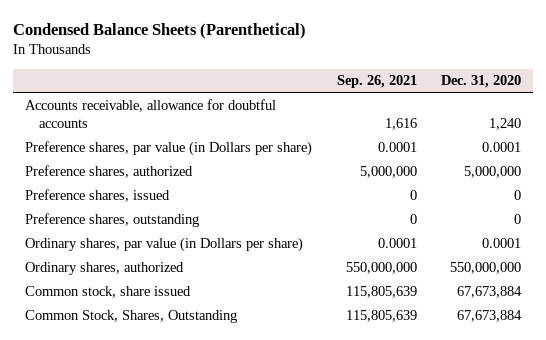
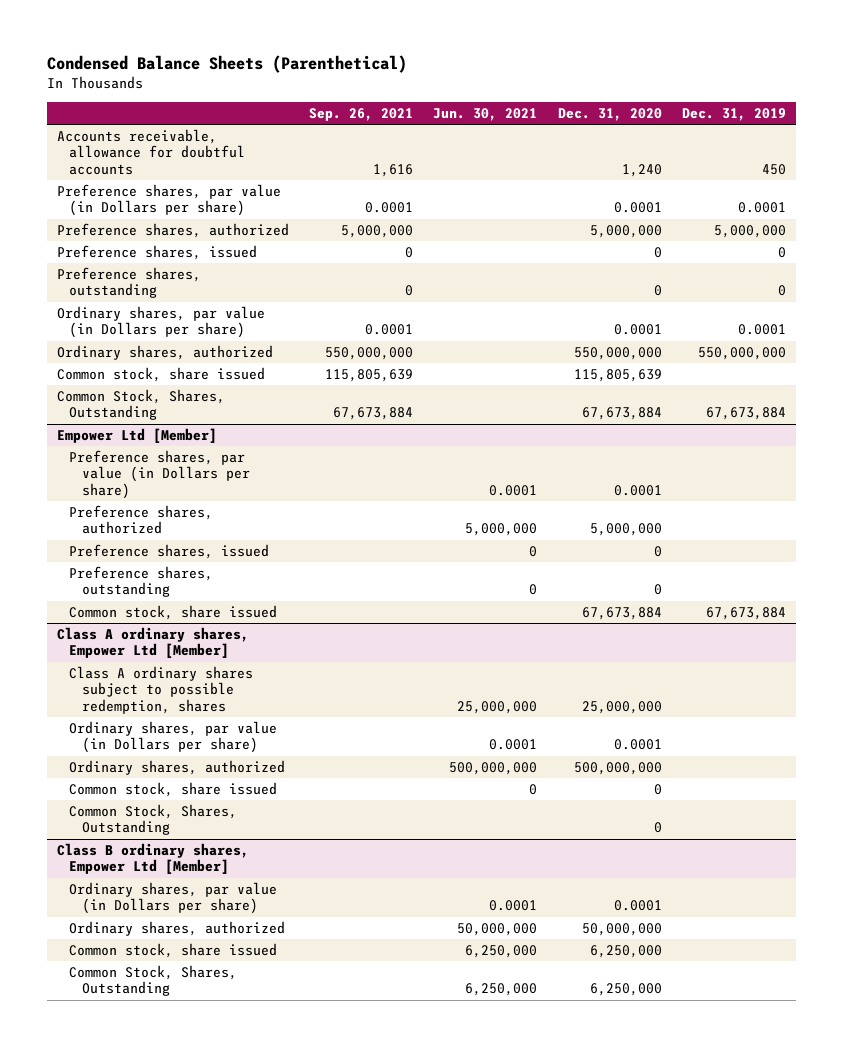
- | Sep. 26, 2021 | Dec. 31, 2020
+ | Sep. 26, 2021 | Jun. 30, 2021 | Dec. 31, 2020 | Dec. 31, 2019
- Common stock, share issued | 115,805,639 | 67,673,884
- Common Stock, Shares, Outstanding | 115,805,639 | 67,673,884
+ Common stock, share issued | 115,805,639 | | 115,805,639 |
+ Common Stock, Shares, Outstanding | 67,673,884 | | 67,673,884 | 67,673,884
+ Empower Ltd [Member]
+ Preference shares, par value (in Dollars per share) | | 0.0001 | 0.0001 |
+ Preference shares, authorized | | 5,000,000 | 5,000,000 |
+ Preference shares, issued | | 0 | 0 |
+ Preference shares, outstanding | | 0 | 0 |
+ Common stock, share issued | | | 67,673,884 | 67,673,884
+ Class A ordinary shares, Empower Ltd [Member]
+ Class A ordinary shares subject to possible redemption, shares | | 25,000,000 | 25,000,000 |
+ Ordinary shares, par value (in Dollars per share) | | 0.0001 | 0.0001 |
+ Ordinary shares, authorized | | 500,000,000 | 500,000,000 |
+ Common stock, share issued | | 0 | 0 |
+ Common Stock, Shares, Outstanding | | | 0 |
+ Class B ordinary shares, Empower Ltd [Member]
+ Ordinary shares, par value (in Dollars per share) | | 0.0001 | 0.0001 |
+ Ordinary shares, authorized | | 50,000,000 | 50,000,000 |
+ Common stock, share issued | | 6,250,000 | 6,250,000 |
+ Common Stock, Shares, Outstanding | | 6,250,000 | 6,250,000 |

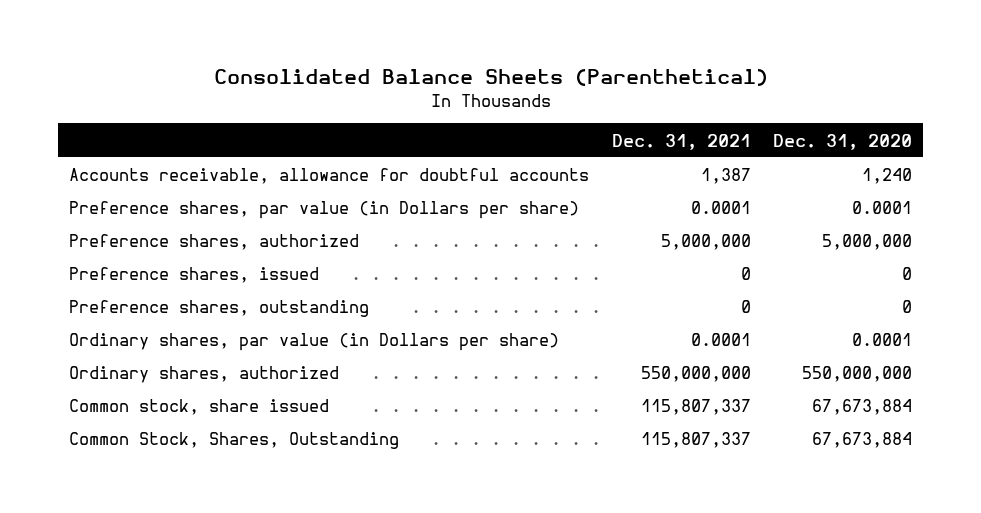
- Condensed Balance Sheets (Parenthetical)
+ Consolidated Balance Sheets (Parenthetical)
- | Sep. 26, 2021 | Jun. 30, 2021 | Dec. 31, 2020 | Dec. 31, 2019
+ | Dec. 31, 2021 | Dec. 31, 2020
- Common stock, share issued | 115,805,639 | | 115,805,639 |
- Empower Ltd [Member]
- Preference shares, par value (in Dollars per share) | | 0.0001 | 0.0001 |
- Preference shares, authorized | | 5,000,000 | 5,000,000 |
- Preference shares, issued | | 0 | 0 |
- Preference shares, outstanding | | 0 | 0 |
- Class A ordinary shares, Empower Ltd [Member]
- Class A ordinary shares subject to possible redemption, shares | | 25,000,000 | 25,000,000 |
- Ordinary shares, par value (in Dollars per share) | | 0.0001 | 0.0001 |
- Ordinary shares, authorized | | 500,000,000 | 500,000,000 |
- Common stock, share issued | | 0 | 0 |
- Common Stock, Shares, Outstanding | | | 0 |
- Class B ordinary shares, Empower Ltd [Member]
- Ordinary shares, par value (in Dollars per share) | | 0.0001 | 0.0001 |
- Ordinary shares, authorized | | 50,000,000 | 50,000,000 |
- Common stock, share issued | | 6,250,000 | 6,250,000 |
- Common Stock, Shares, Outstanding | | 6,250,000 | 6,250,000 |
moved down: Common Stock, Shares, Outstanding | 115,807,337 | 67,673,884

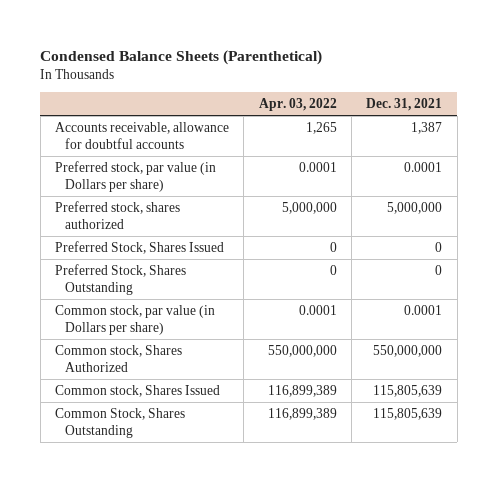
- Consolidated Balance Sheets (Parenthetical)
+ Condensed Balance Sheets (Parenthetical)
- | Dec. 31, 2021 | Dec. 31, 2020
+ | Apr. 03, 2022 | Dec. 31, 2021
- Preference shares, par value (in Dollars per share) | 0.0001 | 0.0001
- Preference shares, authorized | 5,000,000 | 5,000,000
- Preference shares, issued | 0 | 0
- Preference shares, outstanding | 0 | 0
- Ordinary shares, par value (in Dollars per share) | 0.0001 | 0.0001
- Ordinary shares, authorized | 550,000,000 | 550,000,000
- Common stock, share issued | 115,807,337 | 67,673,884
- Common Stock, Shares, Outstanding | 115,807,337 | 67,673,884
+ Preferred stock, par value (in Dollars per share) | 0.0001 | 0.0001
+ Preferred stock, shares authorized | 5,000,000 | 5,000,000
+ Preferred Stock, Shares Issued | 0 | 0
+ Preferred Stock, Shares Outstanding | 0 | 0
+ Common stock, par value (in Dollars per share) | 0.0001 | 0.0001
+ Common stock, Shares Authorized | 550,000,000 | 550,000,000
+ Common stock, Shares Issued | 116,899,389 | 115,805,639
+ Common Stock, Shares Outstanding | 116,899,389 | 115,805,639

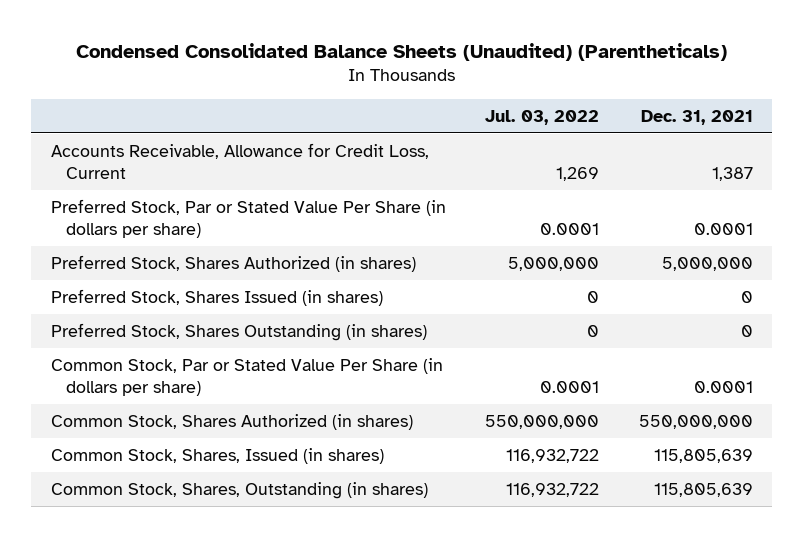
- Condensed Balance Sheets (Parenthetical)
+ Condensed Consolidated Balance Sheets (Unaudited) (Parentheticals)
- | Apr. 03, 2022 | Dec. 31, 2021
+ | Jul. 03, 2022 | Dec. 31, 2021
- Accounts receivable, allowance for doubtful accounts | 1,265 | 1,387
- Preferred stock, par value (in Dollars per share) | 0.0001 | 0.0001
- Preferred stock, shares authorized | 5,000,000 | 5,000,000
- Preferred Stock, Shares Issued | 0 | 0
- Preferred Stock, Shares Outstanding | 0 | 0
- Common stock, par value (in Dollars per share) | 0.0001 | 0.0001
- Common stock, Shares Authorized | 550,000,000 | 550,000,000
- Common stock, Shares Issued | 116,899,389 | 115,805,639
- Common Stock, Shares Outstanding | 116,899,389 | 115,805,639
+ Accounts Receivable, Allowance for Credit Loss, Current | 1,269 | 1,387
+ Preferred Stock, Par or Stated Value Per Share (in dollars per share) | 0.0001 | 0.0001
+ Preferred Stock, Shares Authorized (in shares) | 5,000,000 | 5,000,000
+ Preferred Stock, Shares Issued (in shares) | 0 | 0
+ Preferred Stock, Shares Outstanding (in shares) | 0 | 0
+ Common Stock, Par or Stated Value Per Share (in dollars per share) | 0.0001 | 0.0001
+ Common Stock, Shares Authorized (in shares) | 550,000,000 | 550,000,000
+ Common Stock, Shares, Issued (in shares) | 116,932,722 | 115,805,639
+ Common Stock, Shares, Outstanding (in shares) | 116,932,722 | 115,805,639

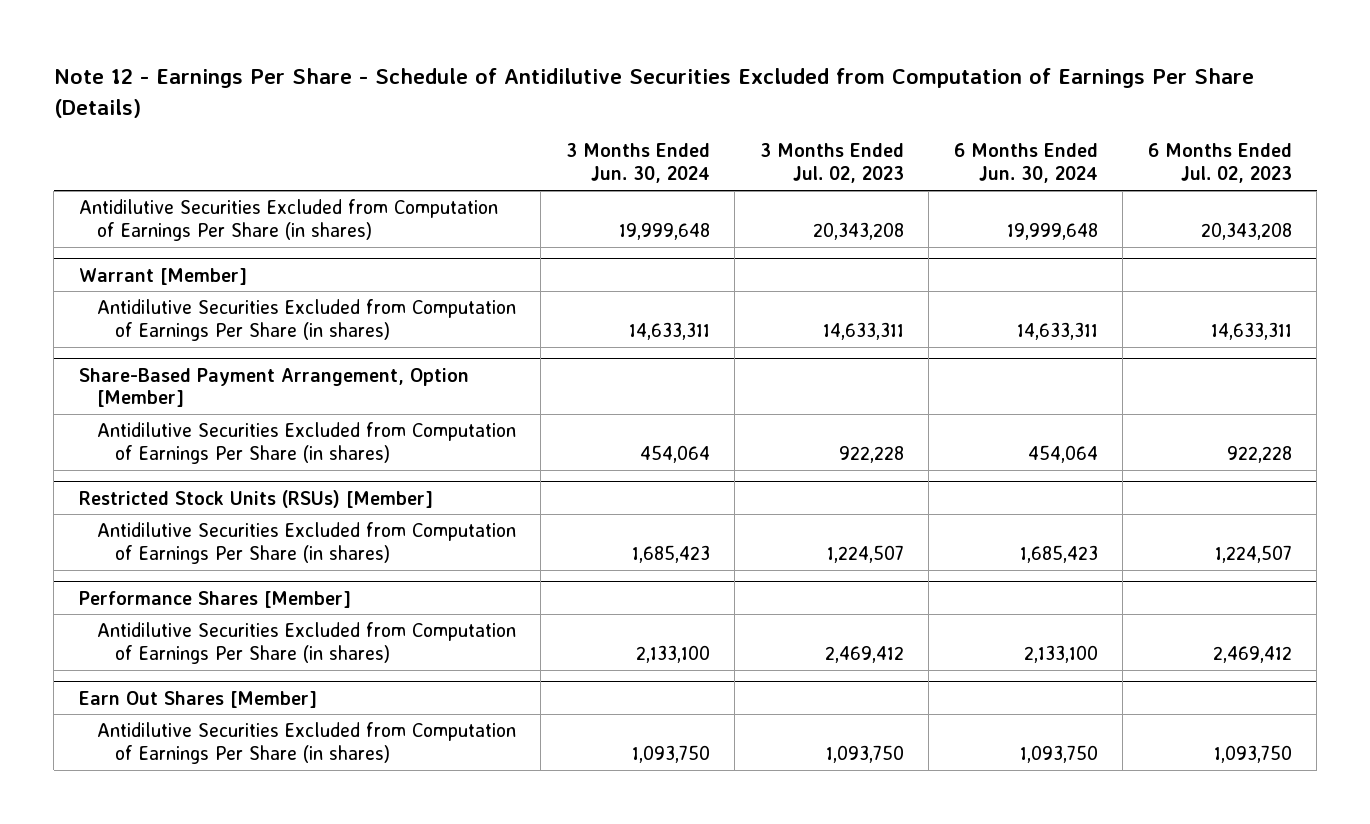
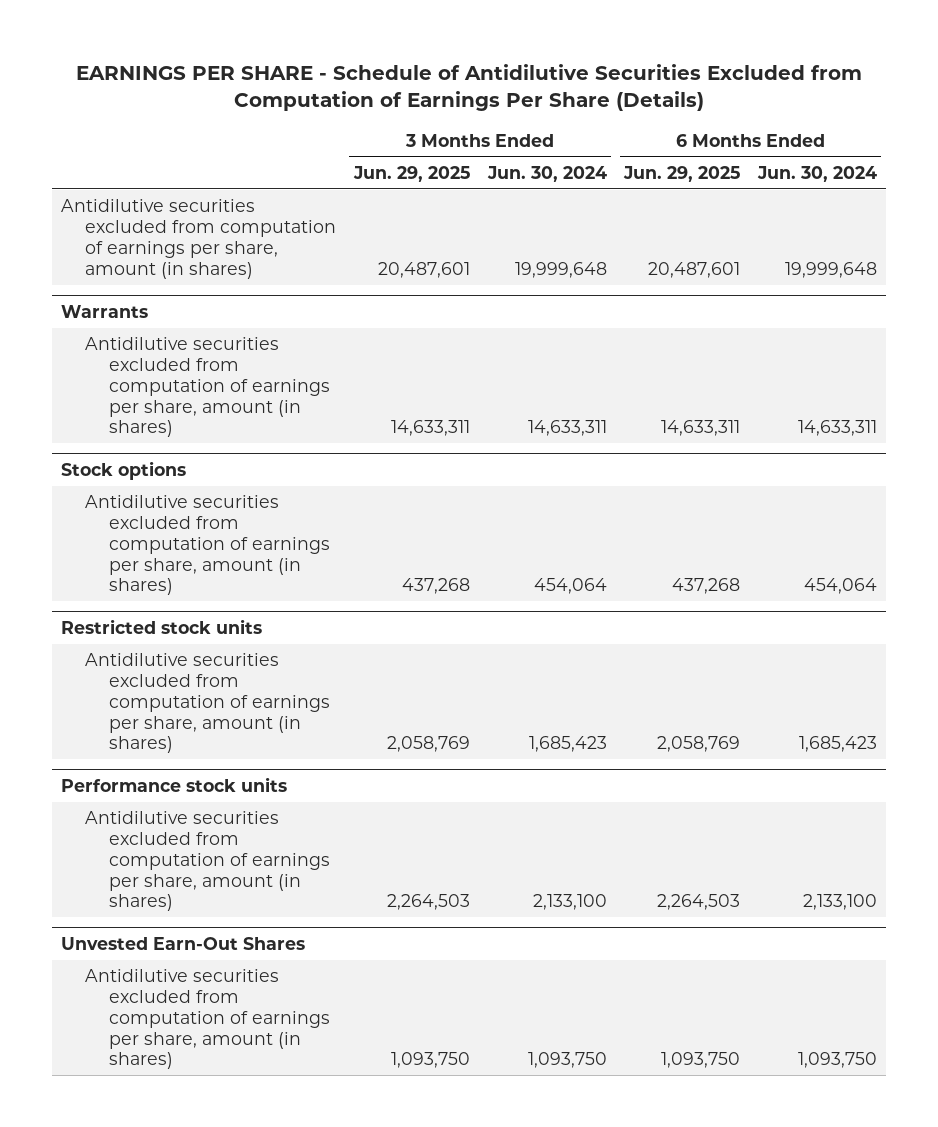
- Note 12 - Earnings Per Share - Schedule of Antidilutive Securities Excluded from Computation of Earnings Per Share (Details)
+ EARNINGS PER SHARE - Schedule of Antidilutive Securities Excluded from Computation of Earnings Per Share (Details)
- | 3 Months Ended Jun. 30, 2024 | 3 Months Ended Jul. 02, 2023 | 6 Months Ended Jun. 30, 2024 | 6 Months Ended Jul. 02, 2023
+ | 3 Months Ended Jun. 29, 2025 | 3 Months Ended Jun. 30, 2024 | 6 Months Ended Jun. 29, 2025 | 6 Months Ended Jun. 30, 2024
- Antidilutive Securities Excluded from Computation of Earnings Per Share (in shares) | 19,999,648 | 20,343,208 | 19,999,648 | 20,343,208
- Warrant [Member]
- Antidilutive Securities Excluded from Computation of Earnings Per Share (in shares) | 14,633,311 | 14,633,311 | 14,633,311 | 14,633,311
- Share-Based Payment Arrangement, Option [Member]
- Antidilutive Securities Excluded from Computation of Earnings Per Share (in shares) | 454,064 | 922,228 | 454,064 | 922,228
- Restricted Stock Units (RSUs) [Member]
- Antidilutive Securities Excluded from Computation of Earnings Per Share (in shares) | 1,685,423 | 1,224,507 | 1,685,423 | 1,224,507
- Performance Shares [Member]
- Antidilutive Securities Excluded from Computation of Earnings Per Share (in shares) | 2,133,100 | 2,469,412 | 2,133,100 | 2,469,412
- Earn Out Shares [Member]
- Antidilutive Securities Excluded from Computation of Earnings Per Share (in shares) | 1,093,750 | 1,093,750 | 1,093,750 | 1,093,750
+ Antidilutive securities excluded from computation of earnings per share, amount (in shares) | 20,487,601 | 19,999,648 | 20,487,601 | 19,999,648
+ Warrants
+ Antidilutive securities excluded from computation of earnings per share, amount (in shares) | 14,633,311 | 14,633,311 | 14,633,311 | 14,633,311
+ Stock options
+ Antidilutive securities excluded from computation of earnings per share, amount (in shares) | 437,268 | 454,064 | 437,268 | 454,064
+ Restricted stock units
+ Antidilutive securities excluded from computation of earnings per share, amount (in shares) | 2,058,769 | 1,685,423 | 2,058,769 | 1,685,423
+ Performance stock units
+ Antidilutive securities excluded from computation of earnings per share, amount (in shares) | 2,264,503 | 2,133,100 | 2,264,503 | 2,133,100
+ Unvested Earn-Out Shares
+ Antidilutive securities excluded from computation of earnings per share, amount (in shares) | 1,093,750 | 1,093,750 | 1,093,750 | 1,093,750

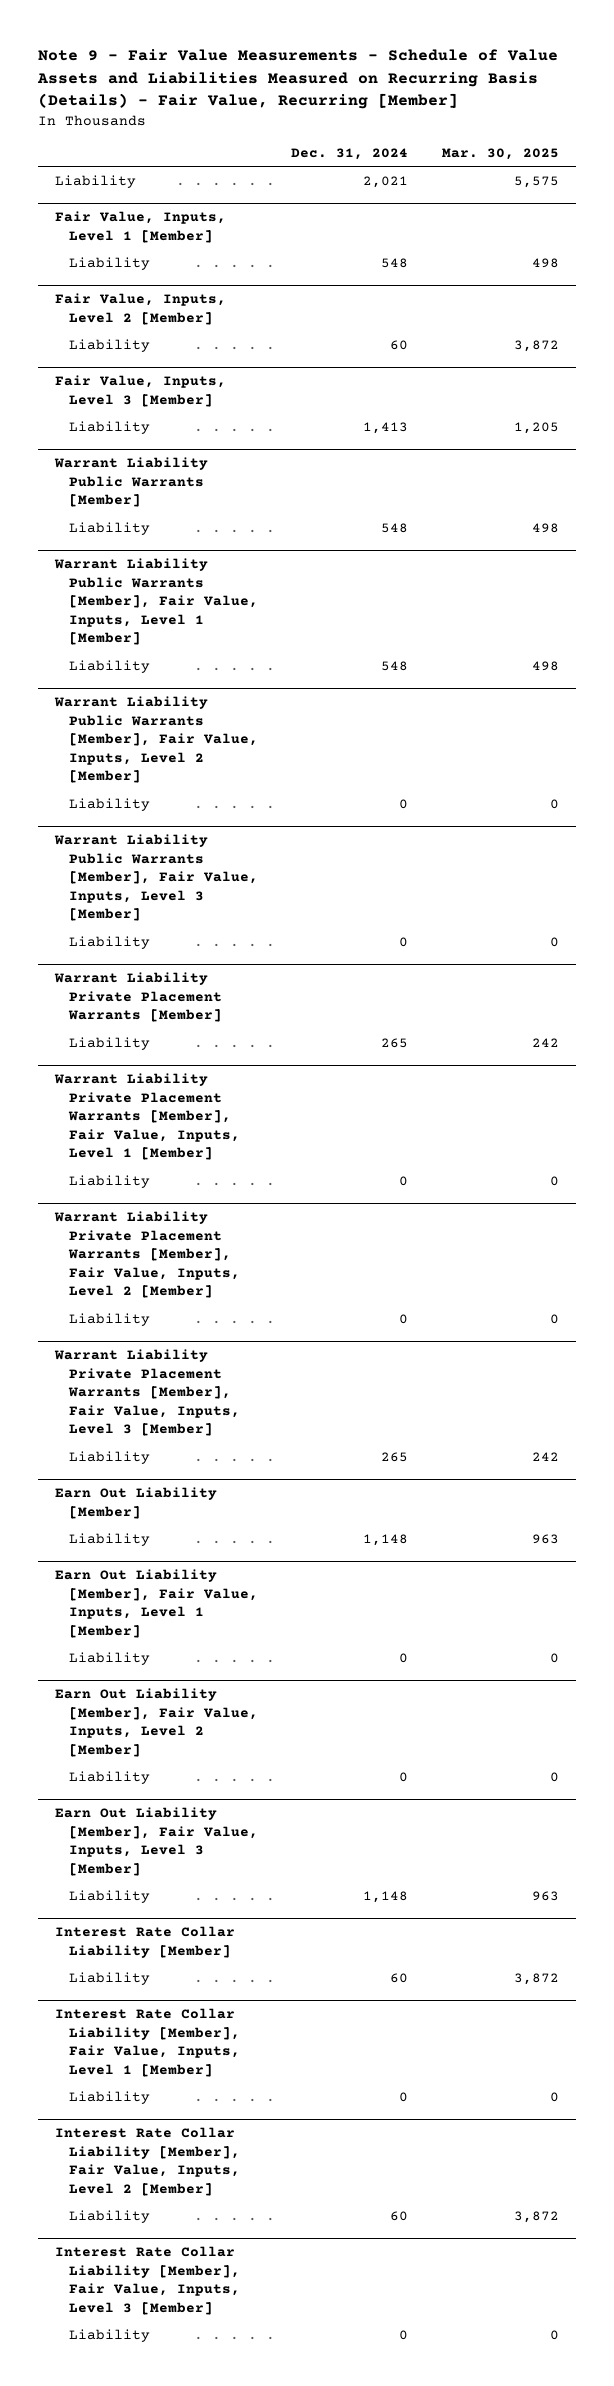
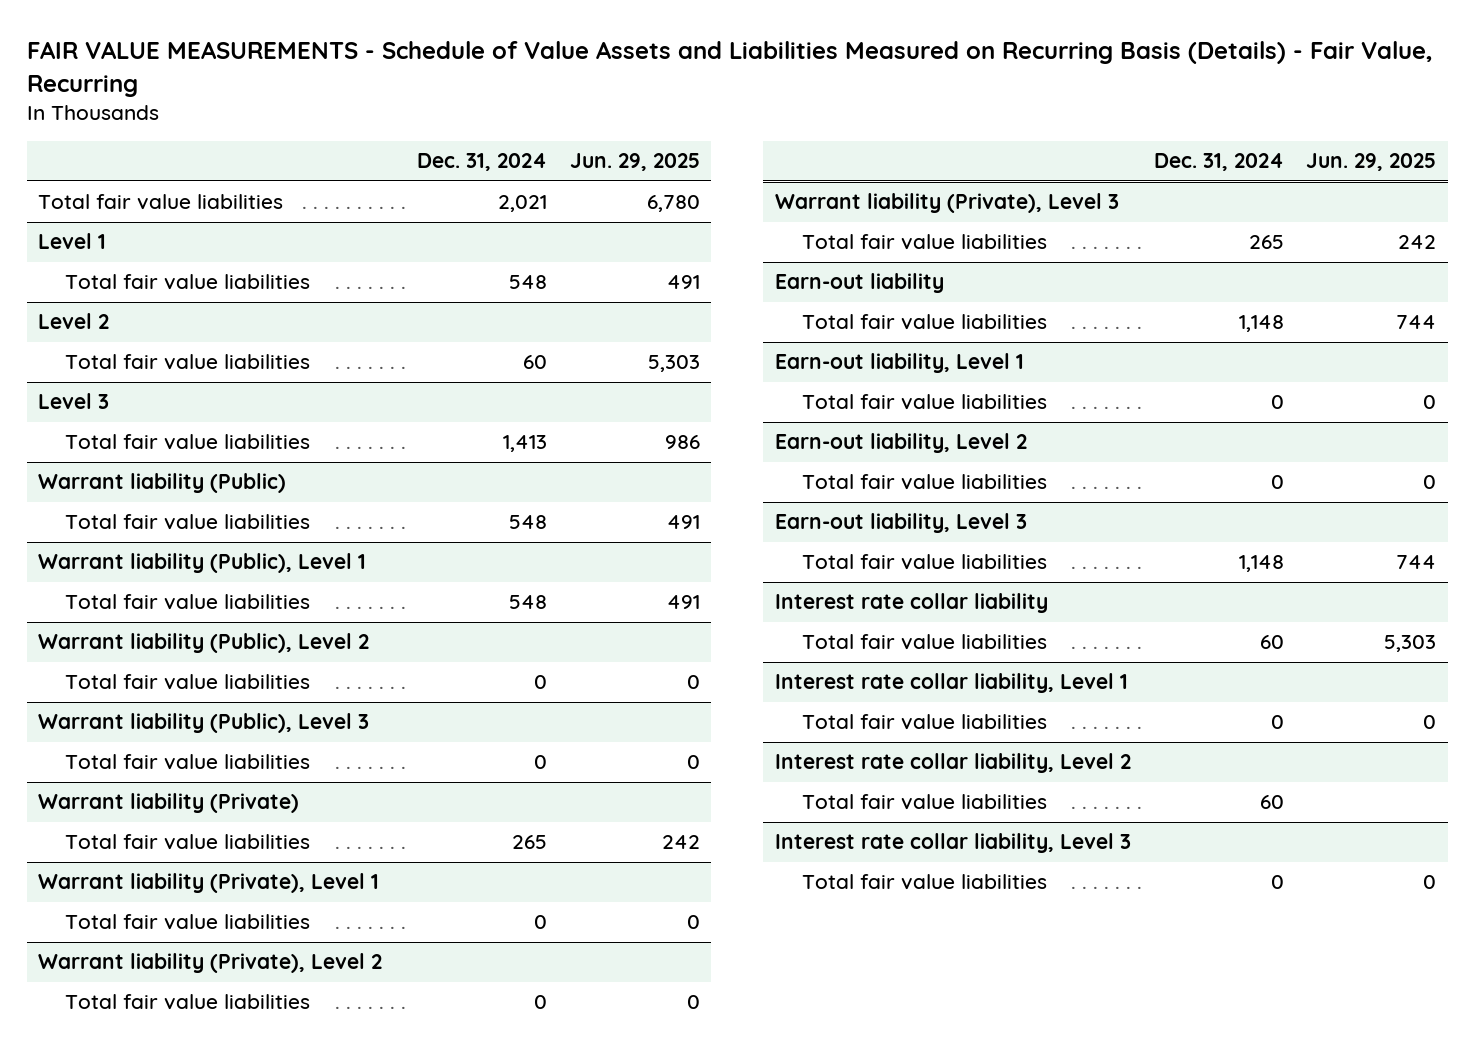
- Note 9 - Fair Value Measurements - Schedule of Value Assets and Liabilities Measured on Recurring Basis (Details) - Fair Value, Recurring [Member]
+ FAIR VALUE MEASUREMENTS - Schedule of Value Assets and Liabilities Measured on Recurring Basis (Details) - Fair Value, Recurring
- | Dec. 31, 2024 | Mar. 30, 2025
+ | Dec. 31, 2024 | Jun. 29, 2025
- Liability | 2,021 | 5,575
- Fair Value, Inputs, Level 1 [Member]
- Liability | 548 | 498
- Fair Value, Inputs, Level 2 [Member]
- Liability | 60 | 3,872
- Fair Value, Inputs, Level 3 [Member]
- Liability | 1,413 | 1,205
- Warrant Liability Public Warrants [Member]
- Liability | 548 | 498
- Warrant Liability Public Warrants [Member], Fair Value, Inputs, Level 1 [Member]
- Liability | 548 | 498
- Warrant Liability Public Warrants [Member], Fair Value, Inputs, Level 2 [Member]
- Liability | 0 | 0
- Warrant Liability Public Warrants [Member], Fair Value, Inputs, Level 3 [Member]
- Liability | 0 | 0
- Warrant Liability Private Placement Warrants [Member]
- Liability | 265 | 242
- Warrant Liability Private Placement Warrants [Member], Fair Value, Inputs, Level 1 [Member]
- Liability | 0 | 0
- Warrant Liability Private Placement Warrants [Member], Fair Value, Inputs, Level 2 [Member]
- Liability | 0 | 0
- Warrant Liability Private Placement Warrants [Member], Fair Value, Inputs, Level 3 [Member]
- Liability | 265 | 242
- Earn Out Liability [Member]
- Liability | 1,148 | 963
- Earn Out Liability [Member], Fair Value, Inputs, Level 1 [Member]
- Liability | 0 | 0
- Earn Out Liability [Member], Fair Value, Inputs, Level 2 [Member]
- Liability | 0 | 0
- Earn Out Liability [Member], Fair Value, Inputs, Level 3 [Member]
- Liability | 1,148 | 963
- Interest Rate Collar Liability [Member]
- Liability | 60 | 3,872
- Interest Rate Collar Liability [Member], Fair Value, Inputs, Level 1 [Member]
- Liability | 0 | 0
- Interest Rate Collar Liability [Member], Fair Value, Inputs, Level 2 [Member]
- Liability | 60 | 3,872
- Interest Rate Collar Liability [Member], Fair Value, Inputs, Level 3 [Member]
- Liability | 0 | 0
+ Total fair value liabilities | 2,021 | 6,780
+ Level 1
+ Total fair value liabilities | 548 | 491
+ Level 2
+ Total fair value liabilities | 60 | 5,303
+ Level 3
+ Total fair value liabilities | 1,413 | 986
+ Warrant liability (Public)
+ Total fair value liabilities | 548 | 491
+ Warrant liability (Public), Level 1
+ Total fair value liabilities | 548 | 491
+ Warrant liability (Public), Level 2
+ Total fair value liabilities | 0 | 0
+ Warrant liability (Public), Level 3
+ Total fair value liabilities | 0 | 0
+ Warrant liability (Private)
+ Total fair value liabilities | 265 | 242
+ Warrant liability (Private), Level 1
+ Total fair value liabilities | 0 | 0
+ Warrant liability (Private), Level 2
+ Total fair value liabilities | 0 | 0
+ Warrant liability (Private), Level 3
+ Total fair value liabilities | 265 | 242
+ Earn-out liability
+ Total fair value liabilities | 1,148 | 744
+ Earn-out liability, Level 1
+ Total fair value liabilities | 0 | 0
+ Earn-out liability, Level 2
+ Total fair value liabilities | 0 | 0
+ Earn-out liability, Level 3
+ Total fair value liabilities | 1,148 | 744
+ Interest rate collar liability
+ Total fair value liabilities | 60 | 5,303
+ Interest rate collar liability, Level 1
+ Total fair value liabilities | 0 | 0
+ Interest rate collar liability, Level 2
+ Total fair value liabilities | 60 |
+ Interest rate collar liability, Level 3
+ Total fair value liabilities | 0 | 0

